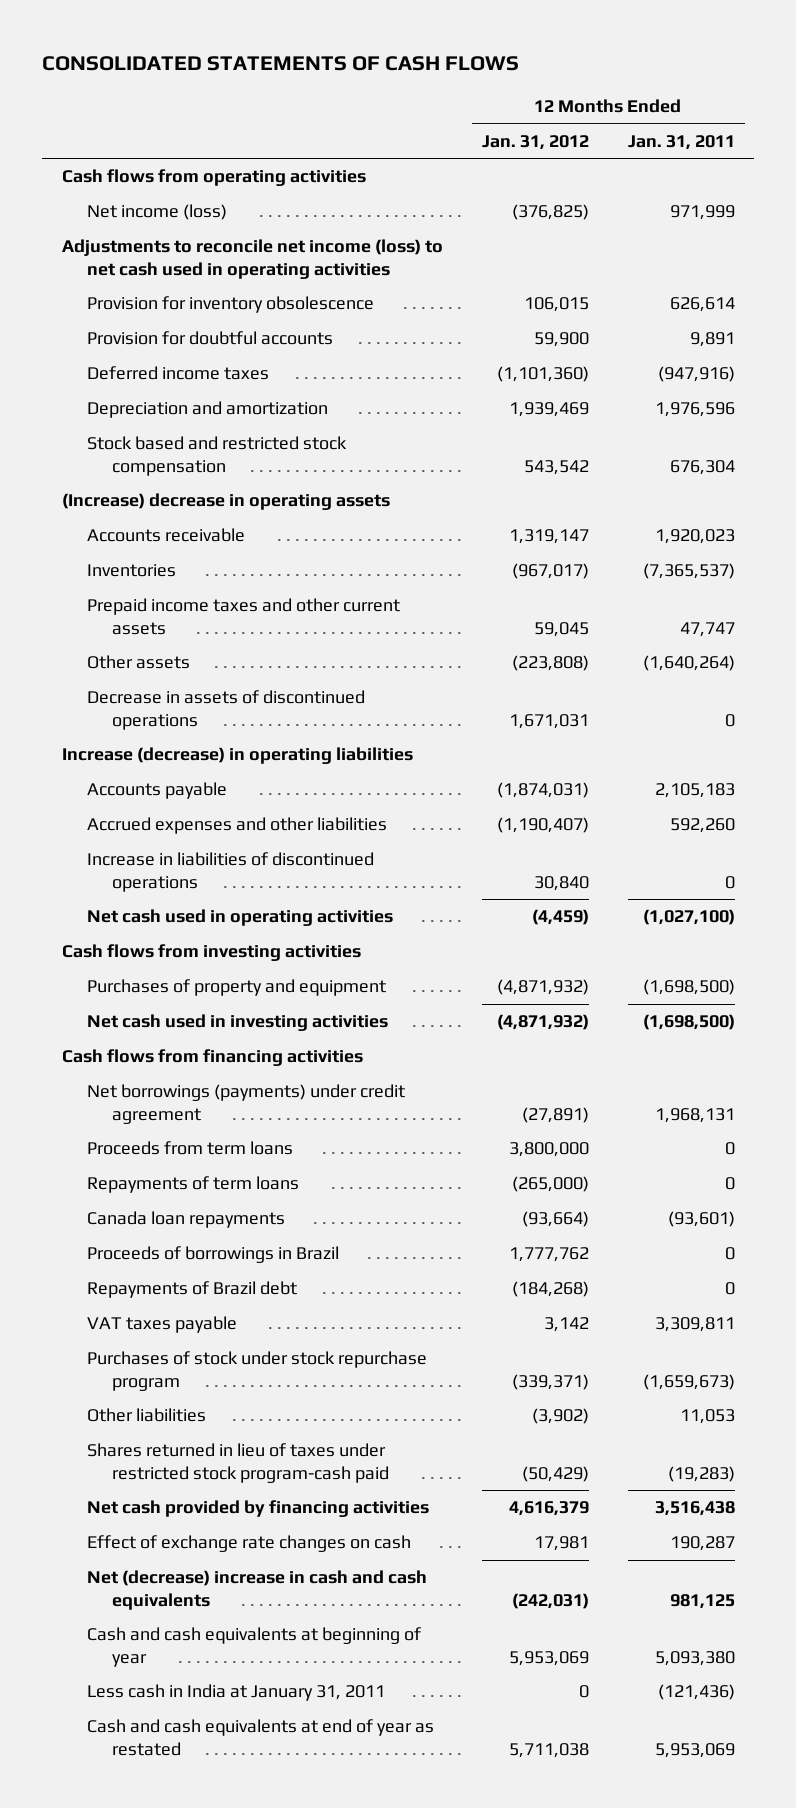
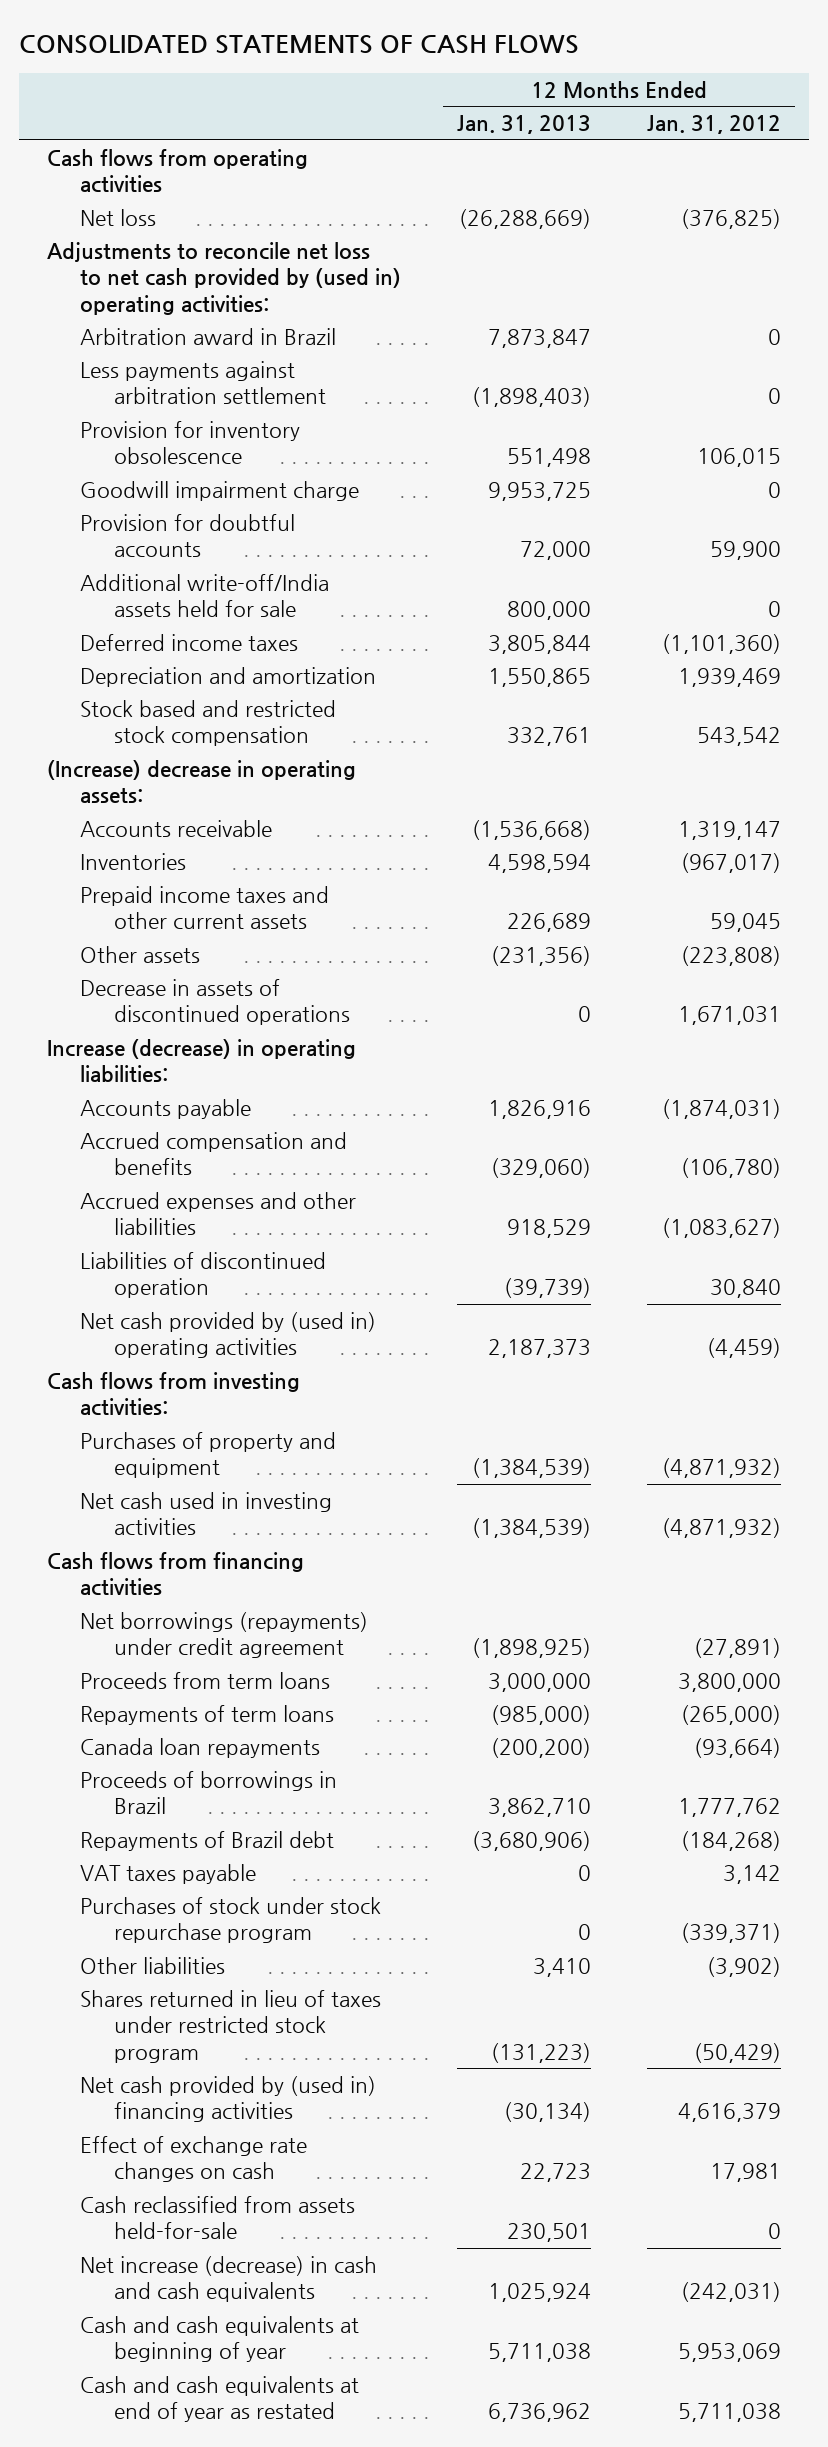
- | 12 Months Ended Jan. 31, 2012 | 12 Months Ended Jan. 31, 2011
+ | 12 Months Ended Jan. 31, 2013 | 12 Months Ended Jan. 31, 2012
- Net income (loss) | (376,825) | 971,999
- Adjustments to reconcile net income (loss) to net cash used in operating activities
+ Net loss | (26,288,669) | (376,825)
+ Adjustments to reconcile net loss to net cash provided by (used in) operating activities:
+ Arbitration award in Brazil | 7,873,847 | 0
+ Less payments against arbitration settlement | (1,898,403) | 0
+ Goodwill impairment charge | 9,953,725 | 0
+ Additional write-off/India assets held for sale | 800,000 | 0
- (Increase) decrease in operating assets
+ (Increase) decrease in operating assets:
- Increase (decrease) in operating liabilities
+ Increase (decrease) in operating liabilities:
- Accrued expenses and other liabilities | (1,190,407) | 592,260
- Increase in liabilities of discontinued operations | 30,840 | 0
- Net cash used in operating activities | (4,459) | (1,027,100)
- Cash flows from investing activities
+ Accrued compensation and benefits | (329,060) | (106,780)
+ Accrued expenses and other liabilities | 918,529 | (1,083,627)
+ Liabilities of discontinued operation | (39,739) | 30,840
+ Net cash provided by (used in) operating activities | 2,187,373 | (4,459)
+ Cash flows from investing activities:
- Net borrowings (payments) under credit agreement | (27,891) | 1,968,131
+ Net borrowings (repayments) under credit agreement | (1,898,925) | (27,891)
- Shares returned in lieu of taxes under restricted stock program-cash paid | (50,429) | (19,283)
- Net cash provided by financing activities | 4,616,379 | 3,516,438
+ Shares returned in lieu of taxes under restricted stock program | (131,223) | (50,429)
+ Net cash provided by (used in) financing activities | (30,134) | 4,616,379
- Net (decrease) increase in cash and cash equivalents | (242,031) | 981,125
+ Cash reclassified from assets held-for-sale | 230,501 | 0
+ Net increase (decrease) in cash and cash equivalents | 1,025,924 | (242,031)
- Less cash in India at January 31, 2011 | 0 | (121,436)

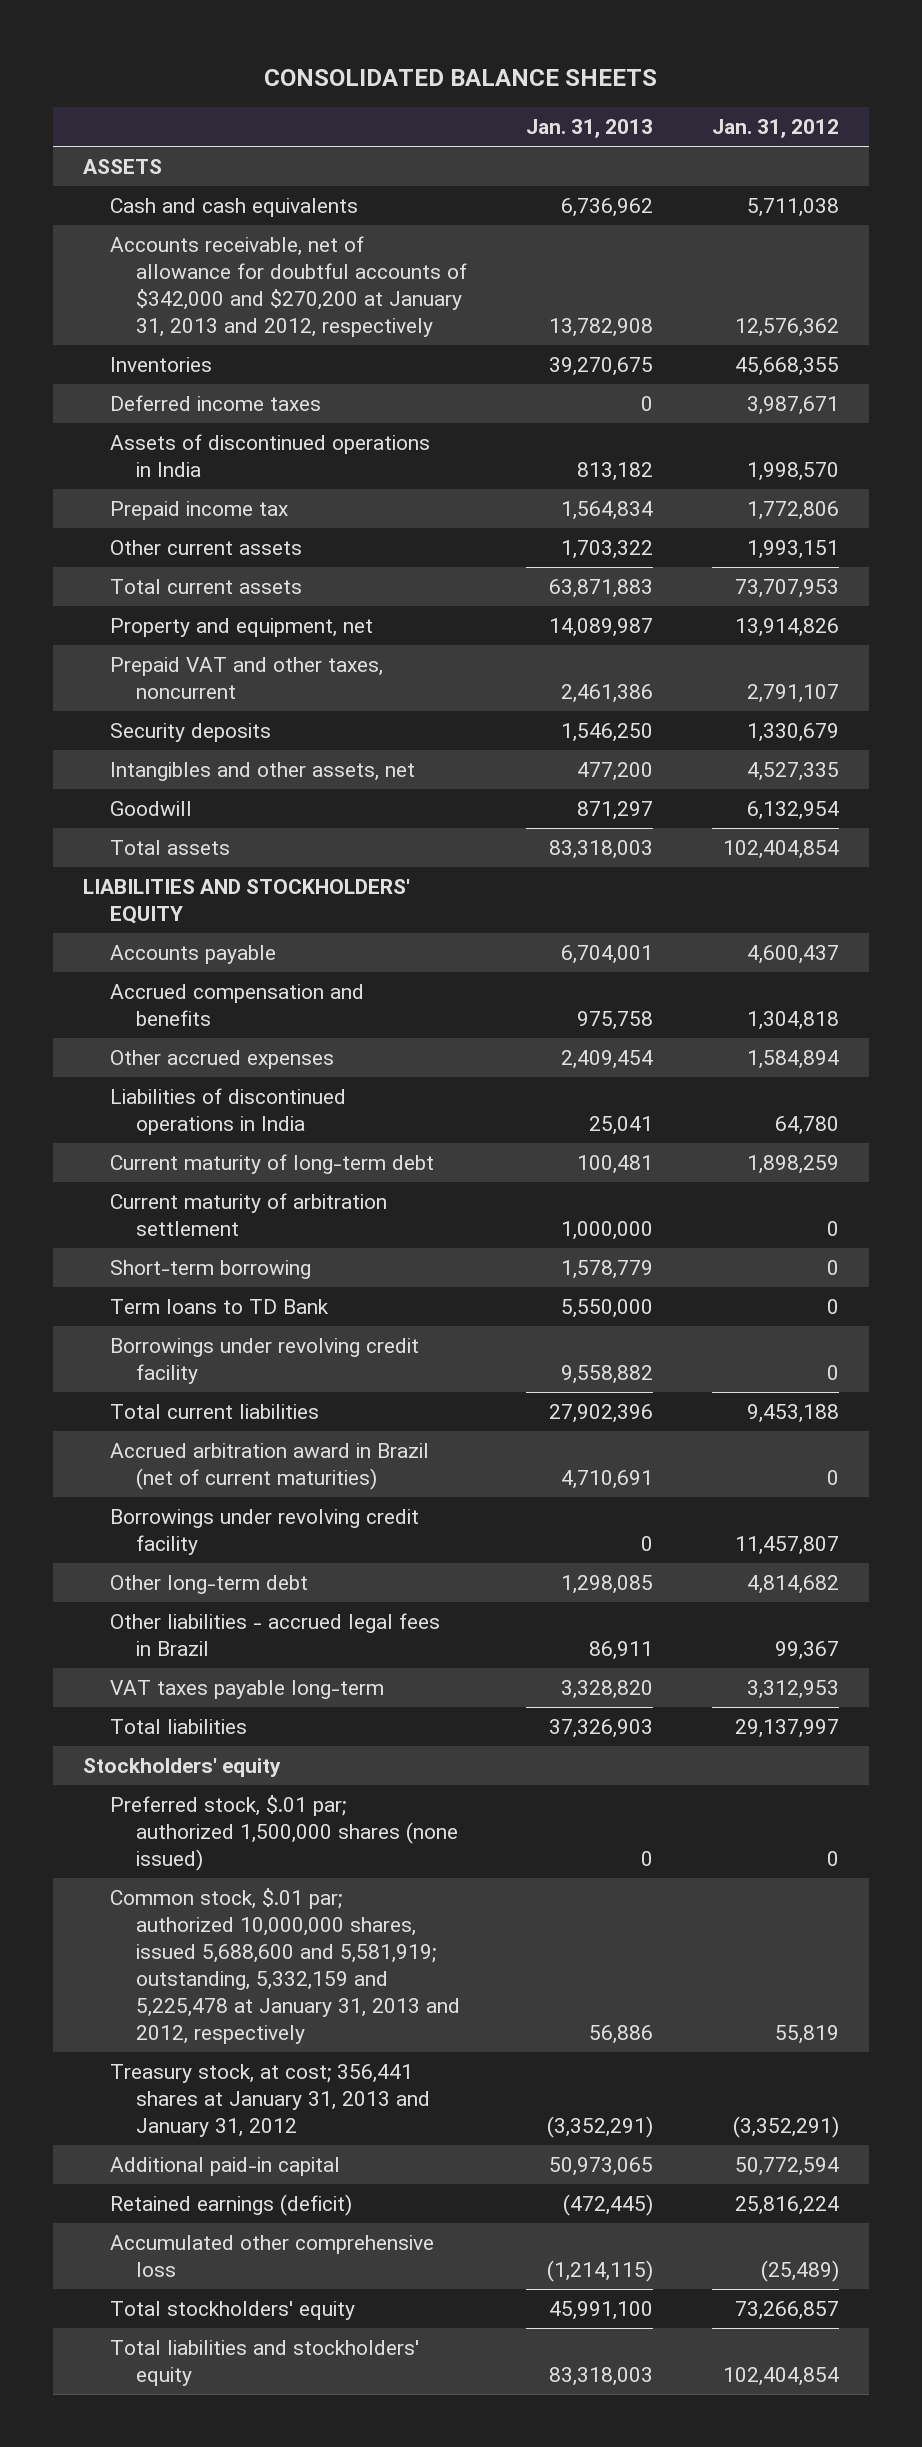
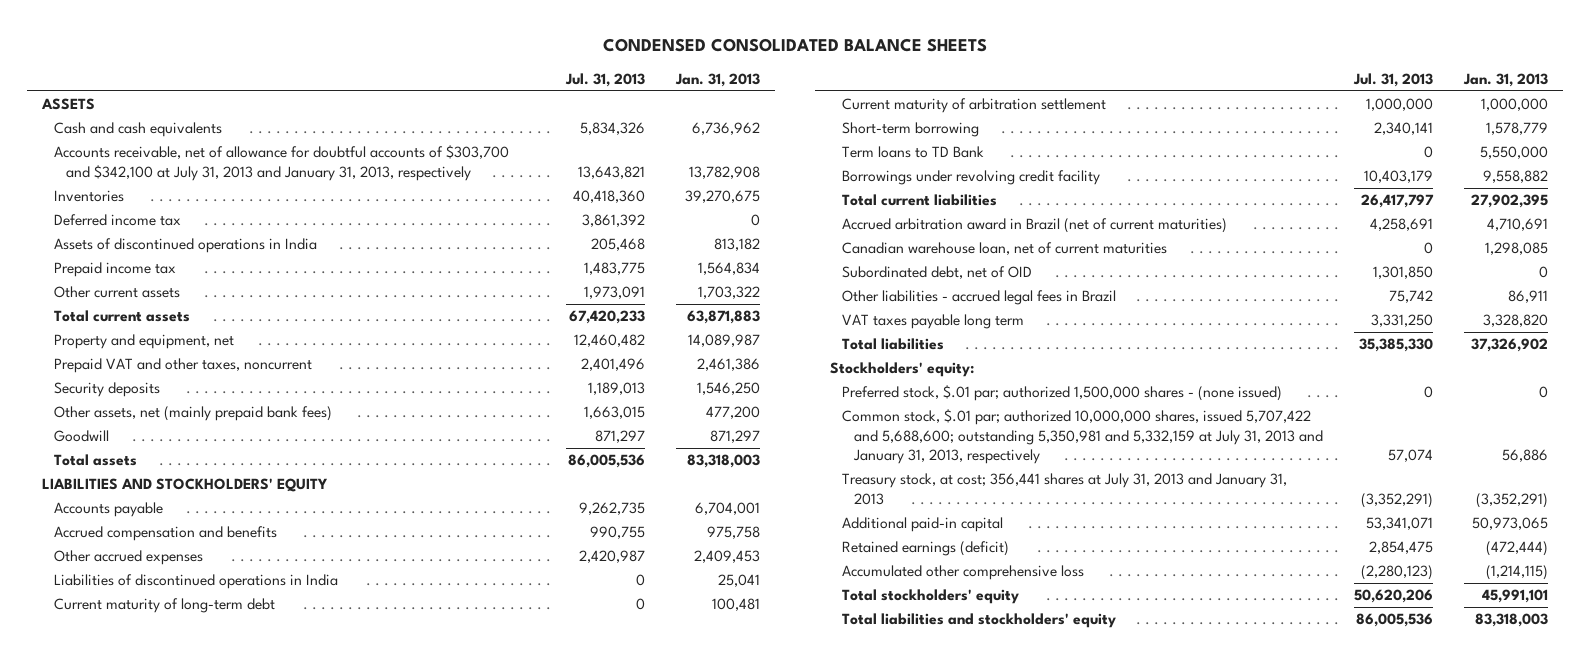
- CONSOLIDATED BALANCE SHEETS
+ CONDENSED CONSOLIDATED BALANCE SHEETS
- | Jan. 31, 2013 | Jan. 31, 2012
+ | Jul. 31, 2013 | Jan. 31, 2013
- Accounts receivable, net of allowance for doubtful accounts of $342,000 and $270,200 at January 31, 2013 and 2012, respectively | 13,782,908 | 12,576,362
+ Accounts receivable, net of allowance for doubtful accounts of $303,700 and $342,100 at July 31, 2013 and January 31, 2013, respectively | 13,643,821 | 13,782,908
- Deferred income taxes | 0 | 3,987,671
+ Deferred income tax | 3,861,392 | 0
- Intangibles and other assets, net | 477,200 | 4,527,335
+ Other assets, net (mainly prepaid bank fees) | 1,663,015 | 477,200
- Other accrued expenses | 2,409,454 | 1,584,894
+ Other accrued expenses | 2,420,987 | 2,409,453
- Total current liabilities | 27,902,396 | 9,453,188
+ Total current liabilities | 26,417,797 | 27,902,395
- Borrowings under revolving credit facility | 0 | 11,457,807
- Other long-term debt | 1,298,085 | 4,814,682
+ Canadian warehouse loan, net of current maturities | 0 | 1,298,085
+ Subordinated debt, net of OID | 1,301,850 | 0
- VAT taxes payable long-term | 3,328,820 | 3,312,953
- Total liabilities | 37,326,903 | 29,137,997
- Stockholders' equity
- Preferred stock, $.01 par; authorized 1,500,000 shares (none issued) | 0 | 0
- Common stock, $.01 par; authorized 10,000,000 shares, issued 5,688,600 and 5,581,919; outstanding, 5,332,159 and 5,225,478 at January 31, 2013 and 2012, respectively | 56,886 | 55,819
- Treasury stock, at cost; 356,441 shares at January 31, 2013 and January 31, 2012 | (3,352,291) | (3,352,291)
+ VAT taxes payable long term | 3,331,250 | 3,328,820
+ Total liabilities | 35,385,330 | 37,326,902
+ Stockholders' equity:
+ Preferred stock, $.01 par; authorized 1,500,000 shares - (none issued) | 0 | 0
+ Common stock, $.01 par; authorized 10,000,000 shares, issued 5,707,422 and 5,688,600; outstanding 5,350,981 and 5,332,159 at July 31, 2013 and January 31, 2013, respectively | 57,074 | 56,886
+ Treasury stock, at cost; 356,441 shares at July 31, 2013 and January 31, 2013 | (3,352,291) | (3,352,291)
- Retained earnings (deficit) | (472,445) | 25,816,224
+ Retained earnings (deficit) | 2,854,475 | (472,444)
- Total stockholders' equity | 45,991,100 | 73,266,857
+ Total stockholders' equity | 50,620,206 | 45,991,101

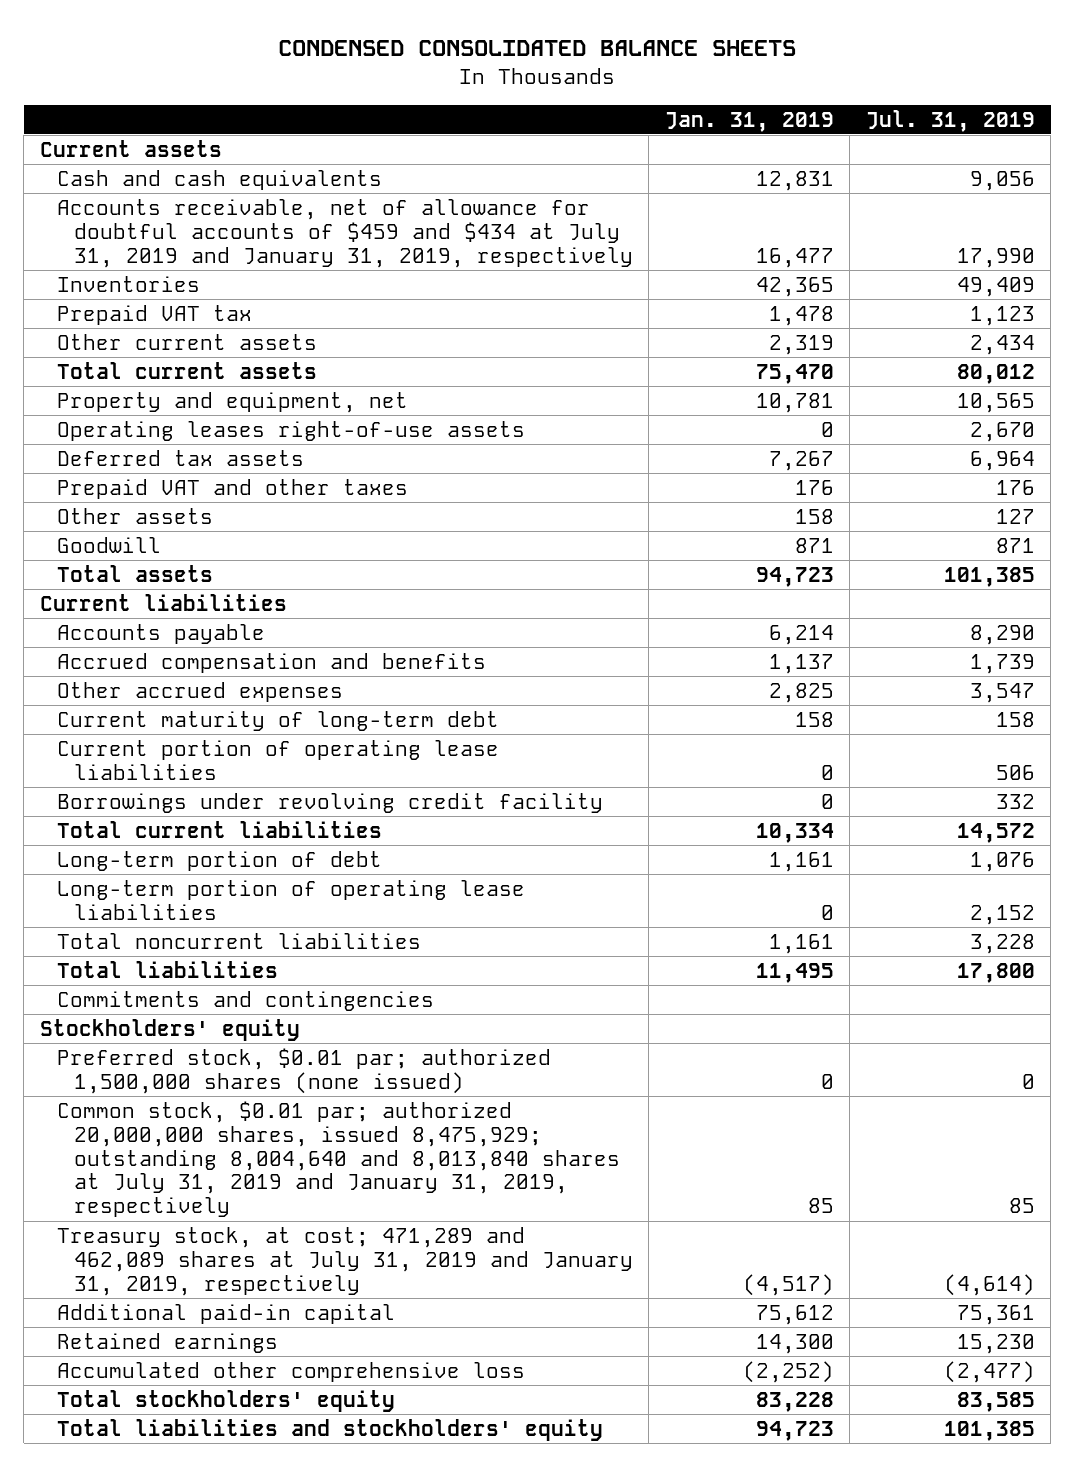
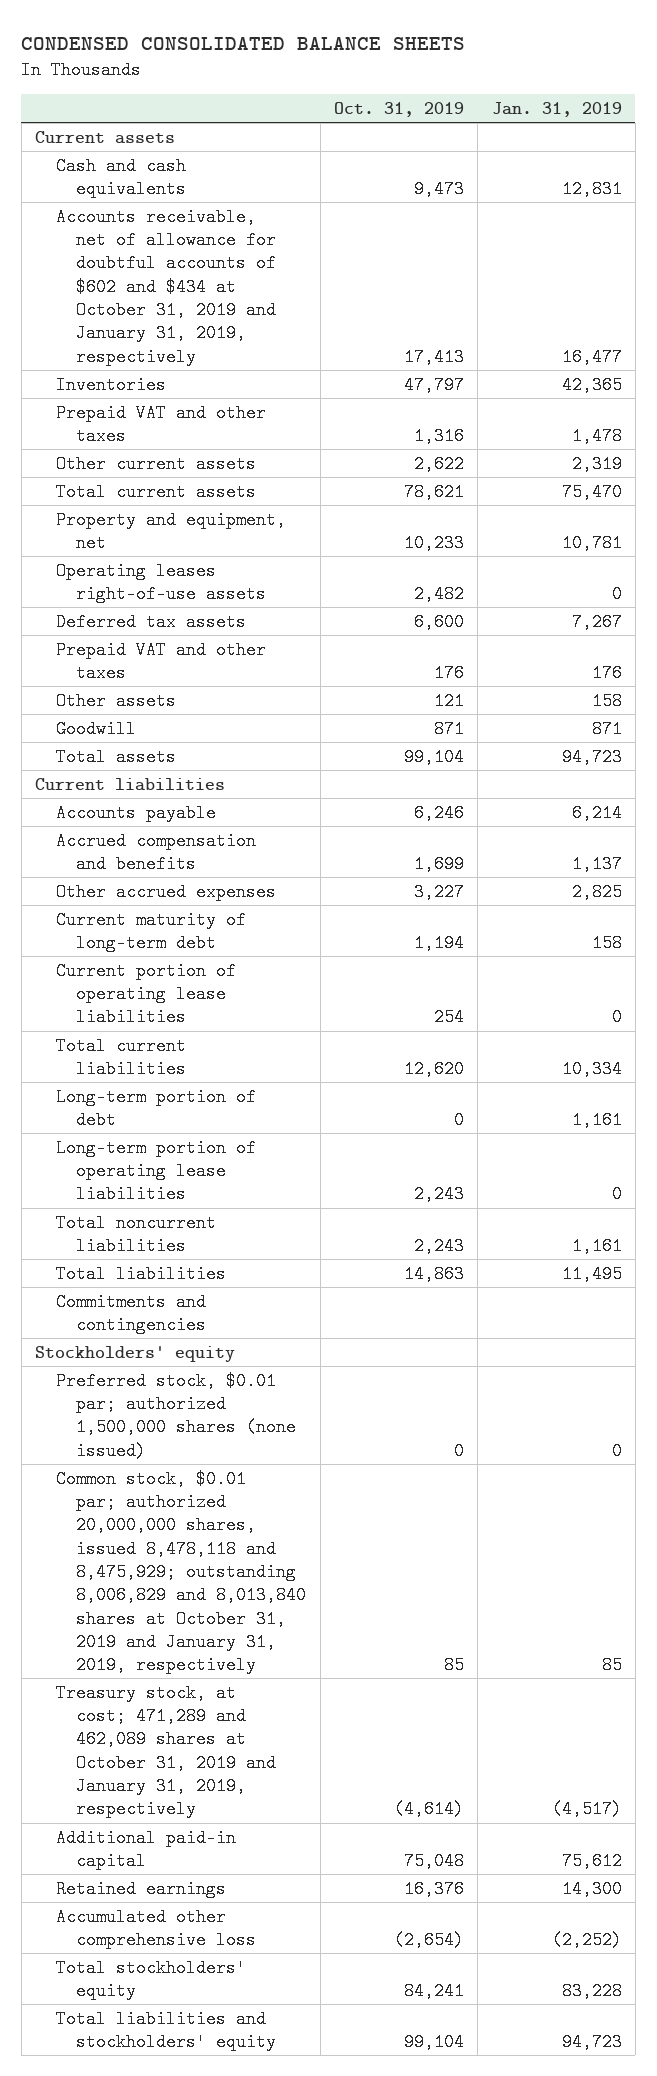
- | Jan. 31, 2019 | Jul. 31, 2019
+ | Oct. 31, 2019 | Jan. 31, 2019
- Accounts receivable, net of allowance for doubtful accounts of $459 and $434 at July 31, 2019 and January 31, 2019, respectively | 16,477 | 17,990
+ Accounts receivable, net of allowance for doubtful accounts of $602 and $434 at October 31, 2019 and January 31, 2019, respectively | 17,413 | 16,477
- Prepaid VAT tax | 1,478 | 1,123
+ Prepaid VAT and other taxes | 1,316 | 1,478
- Borrowings under revolving credit facility | 0 | 332
- Common stock, $0.01 par; authorized 20,000,000 shares, issued 8,475,929; outstanding 8,004,640 and 8,013,840 shares at July 31, 2019 and January 31, 2019, respectively | 85 | 85
- Treasury stock, at cost; 471,289 and 462,089 shares at July 31, 2019 and January 31, 2019, respectively | (4,517) | (4,614)
+ Common stock, $0.01 par; authorized 20,000,000 shares, issued 8,478,118 and 8,475,929; outstanding 8,006,829 and 8,013,840 shares at October 31, 2019 and January 31, 2019, respectively | 85 | 85
+ Treasury stock, at cost; 471,289 and 462,089 shares at October 31, 2019 and January 31, 2019, respectively | (4,614) | (4,517)

